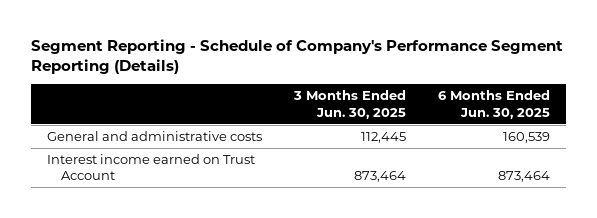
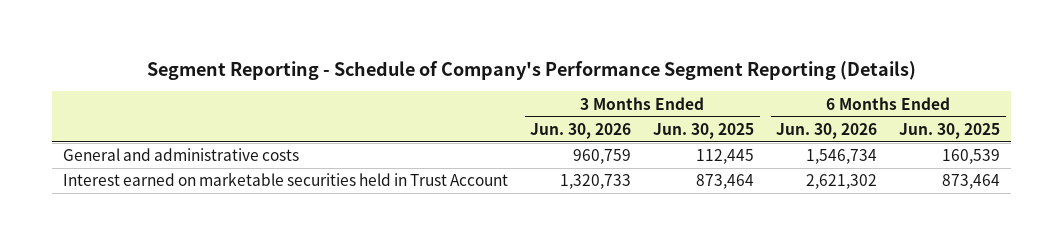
- | 3 Months Ended Jun. 30, 2025 | 6 Months Ended Jun. 30, 2025
+ | 3 Months Ended Jun. 30, 2026 | 3 Months Ended Jun. 30, 2025 | 6 Months Ended Jun. 30, 2026 | 6 Months Ended Jun. 30, 2025
- Interest income earned on Trust Account | 873,464 | 873,464
+ Interest earned on marketable securities held in Trust Account | 1,320,733 | 873,464 | 2,621,302 | 873,464

